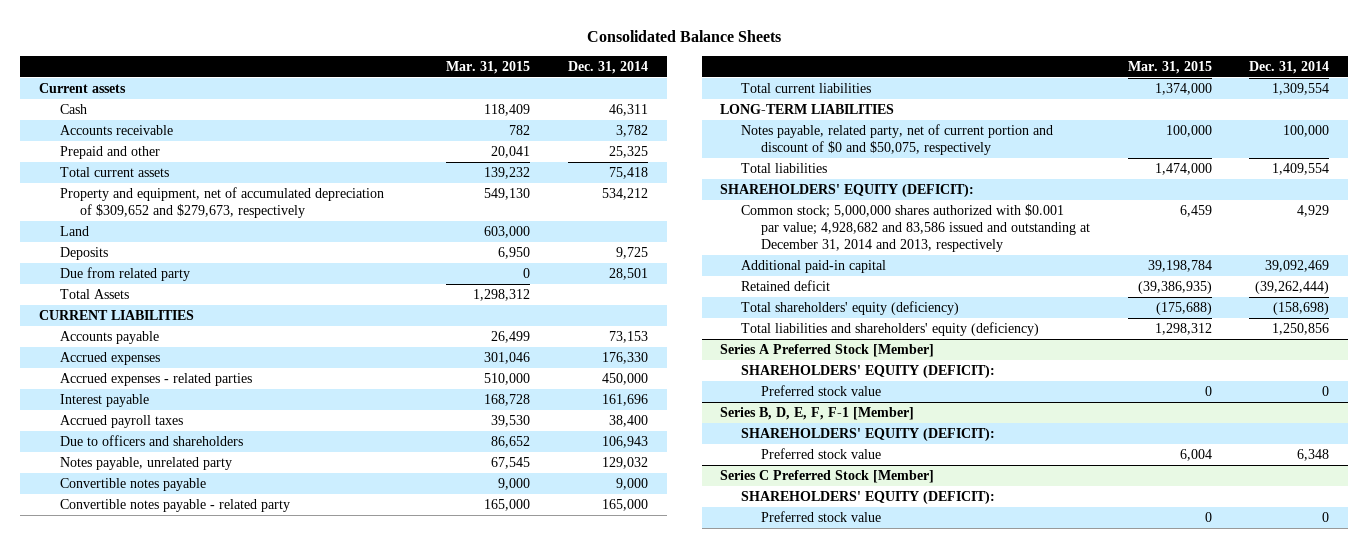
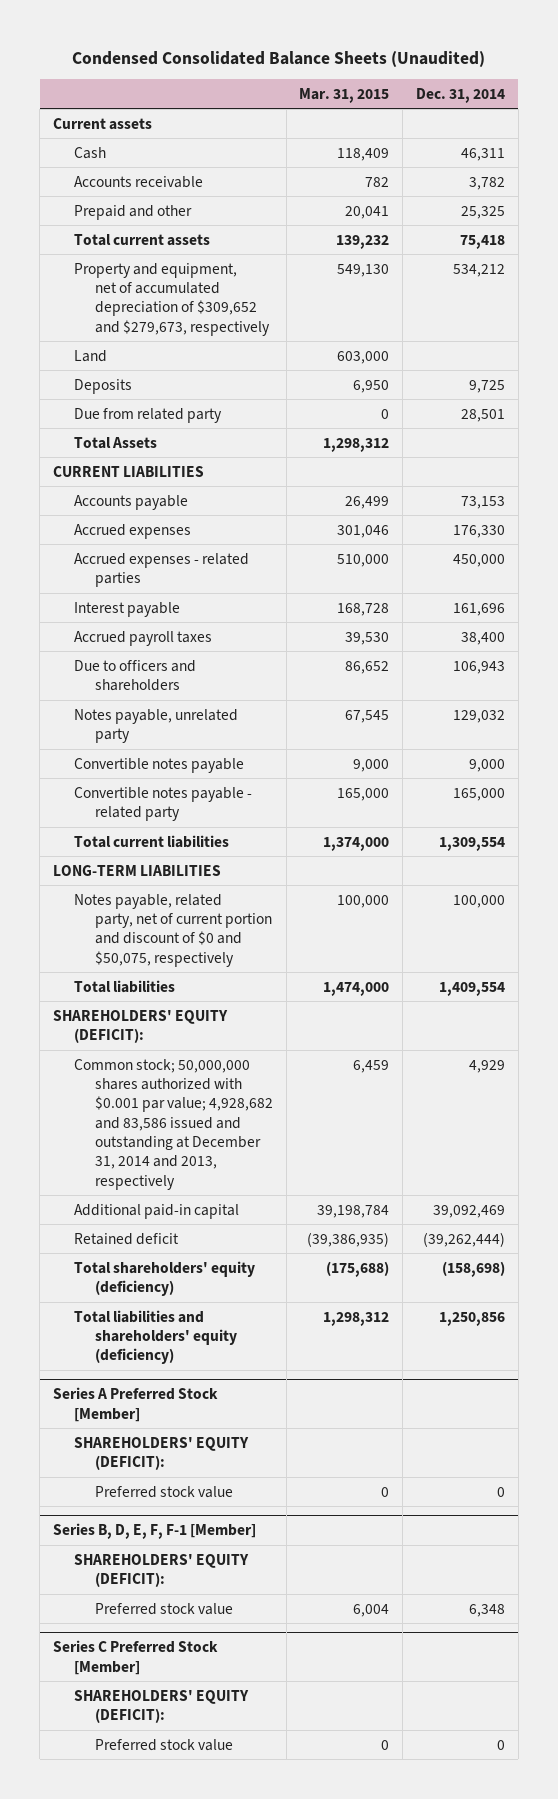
- Consolidated Balance Sheets
+ Condensed Consolidated Balance Sheets (Unaudited)
- Common stock; 5,000,000 shares authorized with $0.001 par value; 4,928,682 and 83,586 issued and outstanding at December 31, 2014 and 2013, respectively | 6,459 | 4,929
+ Common stock; 50,000,000 shares authorized with $0.001 par value; 4,928,682 and 83,586 issued and outstanding at December 31, 2014 and 2013, respectively | 6,459 | 4,929

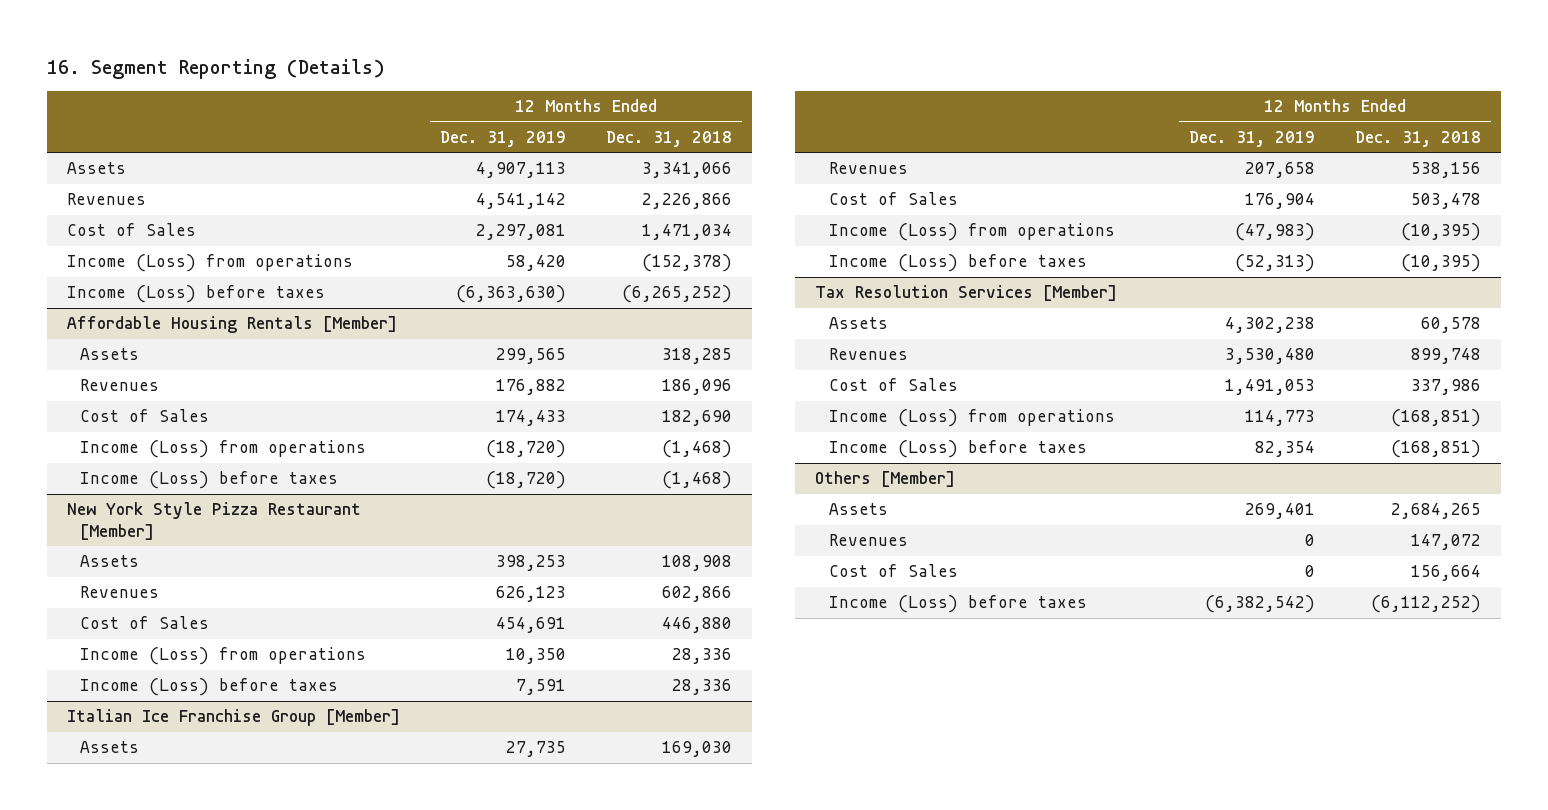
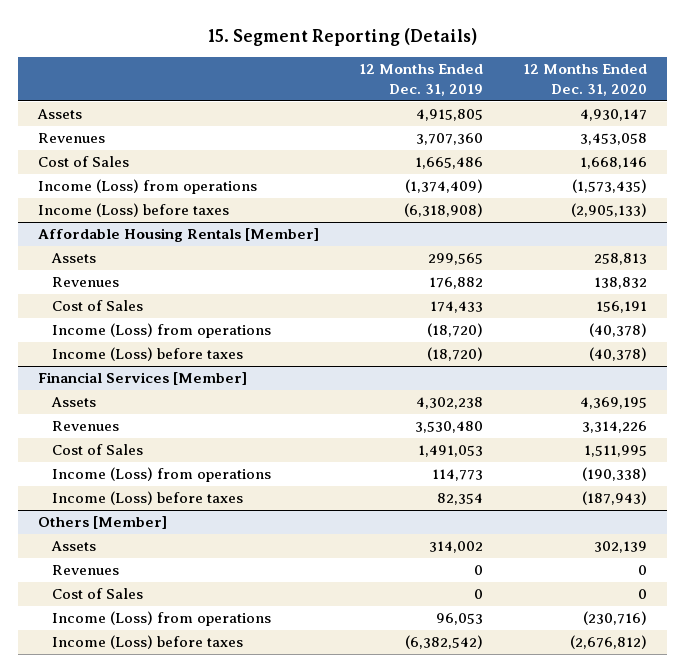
- 16. Segment Reporting (Details)
+ 15. Segment Reporting (Details)
- | 12 Months Ended Dec. 31, 2019 | 12 Months Ended Dec. 31, 2018
+ | 12 Months Ended Dec. 31, 2019 | 12 Months Ended Dec. 31, 2020
- Assets | 4,907,113 | 3,341,066
- Revenues | 4,541,142 | 2,226,866
- Cost of Sales | 2,297,081 | 1,471,034
- Income (Loss) from operations | 58,420 | (152,378)
- Income (Loss) before taxes | (6,363,630) | (6,265,252)
+ Assets | 4,915,805 | 4,930,147
+ Revenues | 3,707,360 | 3,453,058
+ Cost of Sales | 1,665,486 | 1,668,146
+ Income (Loss) from operations | (1,374,409) | (1,573,435)
+ Income (Loss) before taxes | (6,318,908) | (2,905,133)
- New York Style Pizza Restaurant [Member]
- Assets | 398,253 | 108,908
- Revenues | 626,123 | 602,866
- Cost of Sales | 454,691 | 446,880
- Income (Loss) from operations | 10,350 | 28,336
- Income (Loss) before taxes | 7,591 | 28,336
- Italian Ice Franchise Group [Member]
- Assets | 27,735 | 169,030
- Revenues | 207,658 | 538,156
- Cost of Sales | 176,904 | 503,478
- Income (Loss) from operations | (47,983) | (10,395)
- Income (Loss) before taxes | (52,313) | (10,395)
- Tax Resolution Services [Member]
+ Financial Services [Member]
@ Others [Member]
- Assets | 269,401 | 2,684,265
+ Assets | 314,002 | 302,139
+ Income (Loss) from operations | 96,053 | (230,716)

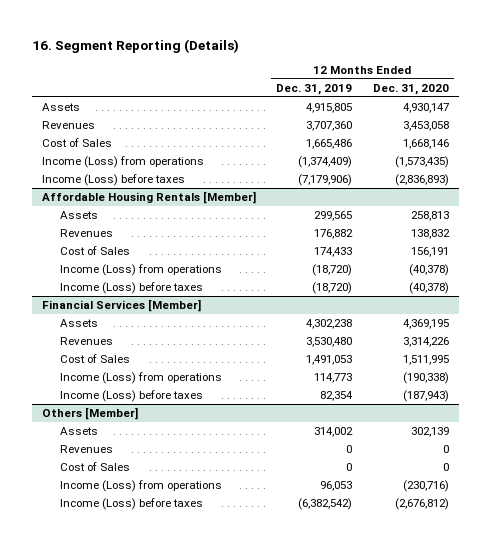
- 15. Segment Reporting (Details)
+ 16. Segment Reporting (Details)
- Income (Loss) before taxes | (6,318,908) | (2,905,133)
+ Income (Loss) before taxes | (7,179,906) | (2,836,893)

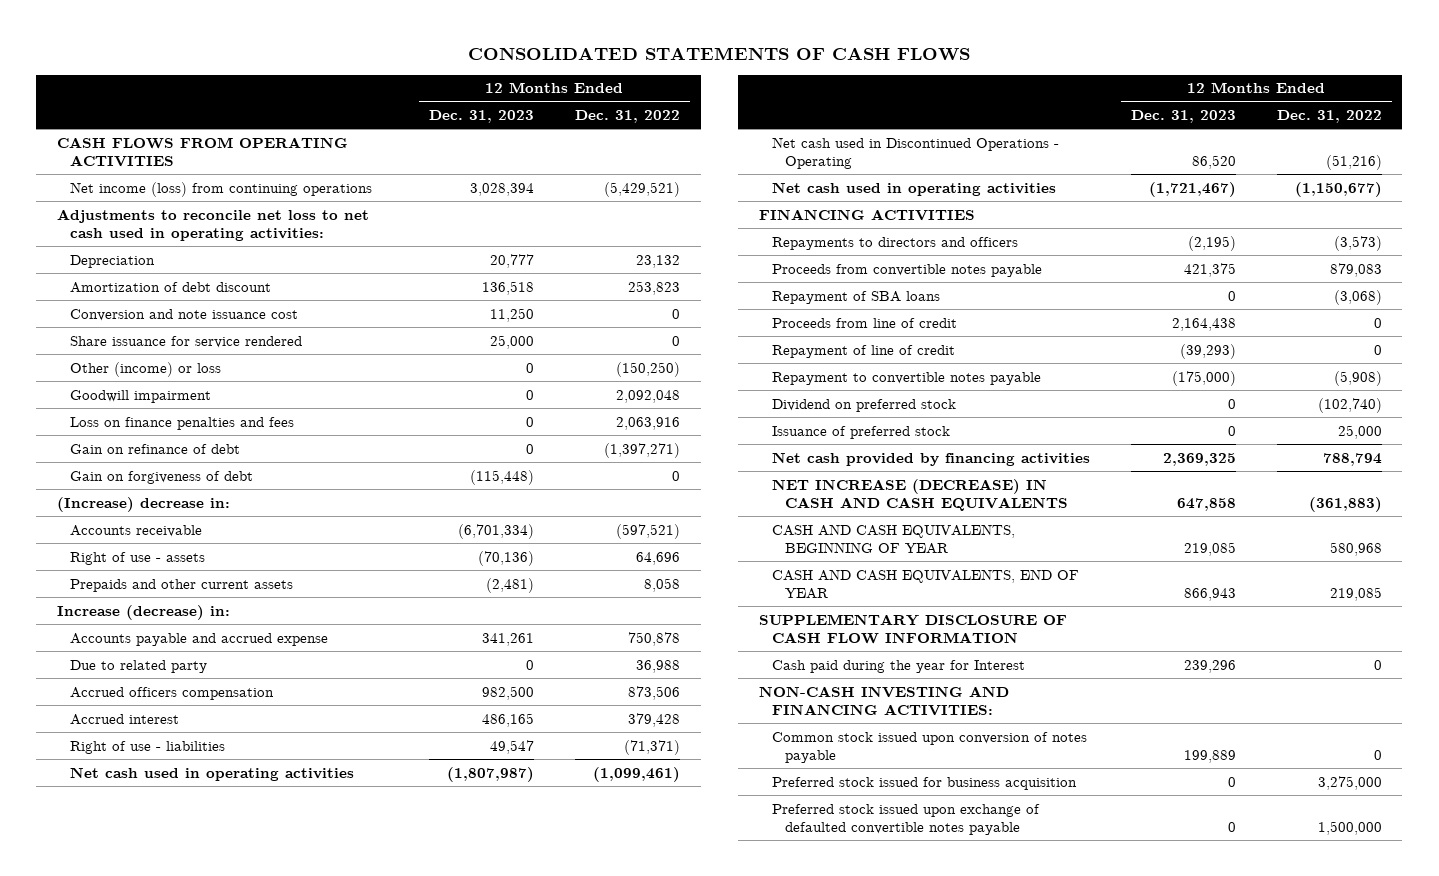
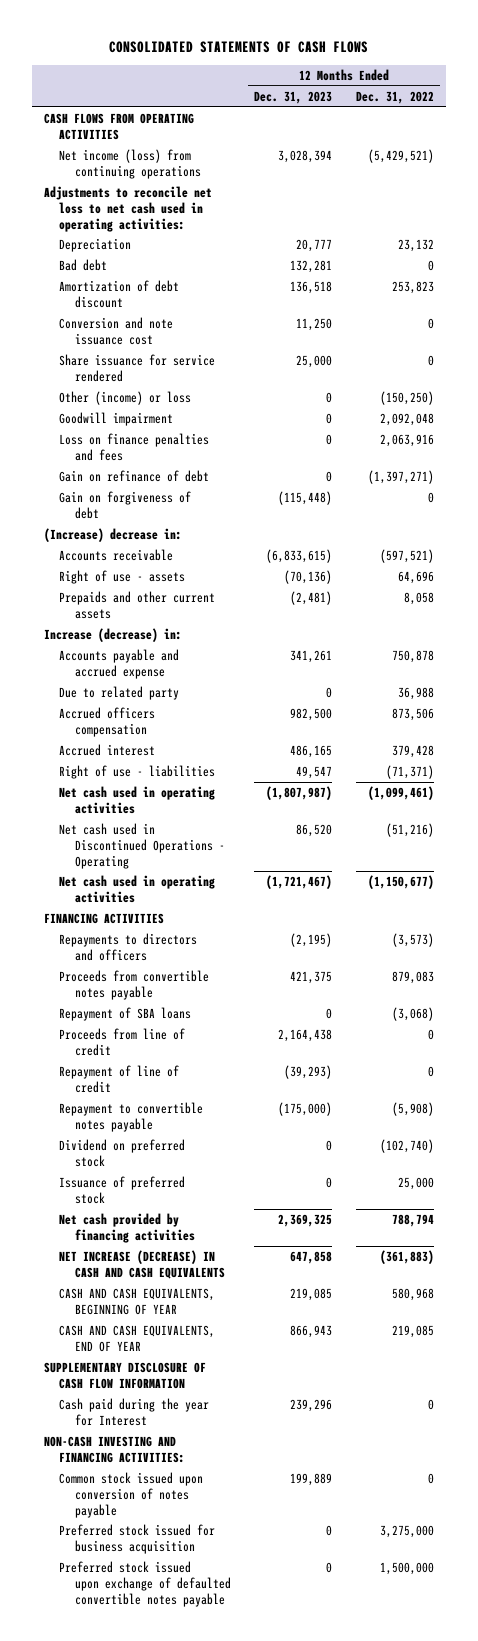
+ Bad debt | 132,281 | 0
- Accounts receivable | (6,701,334) | (597,521)
+ Accounts receivable | (6,833,615) | (597,521)

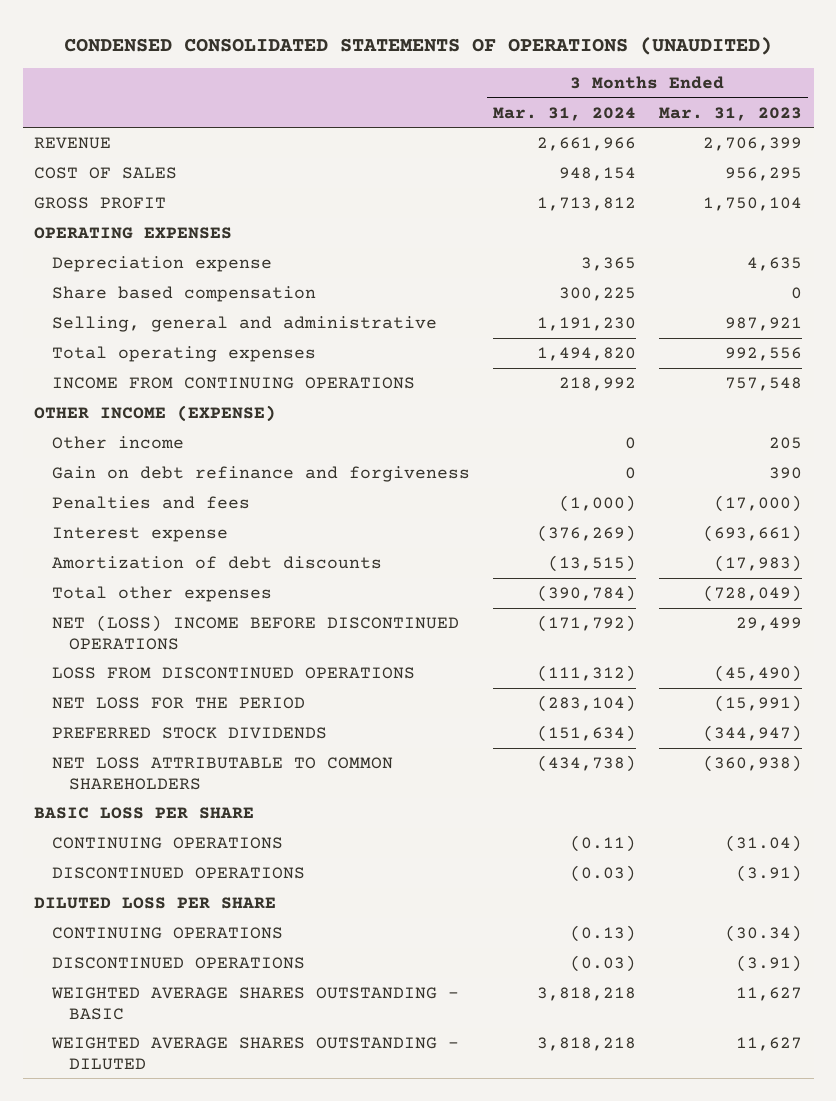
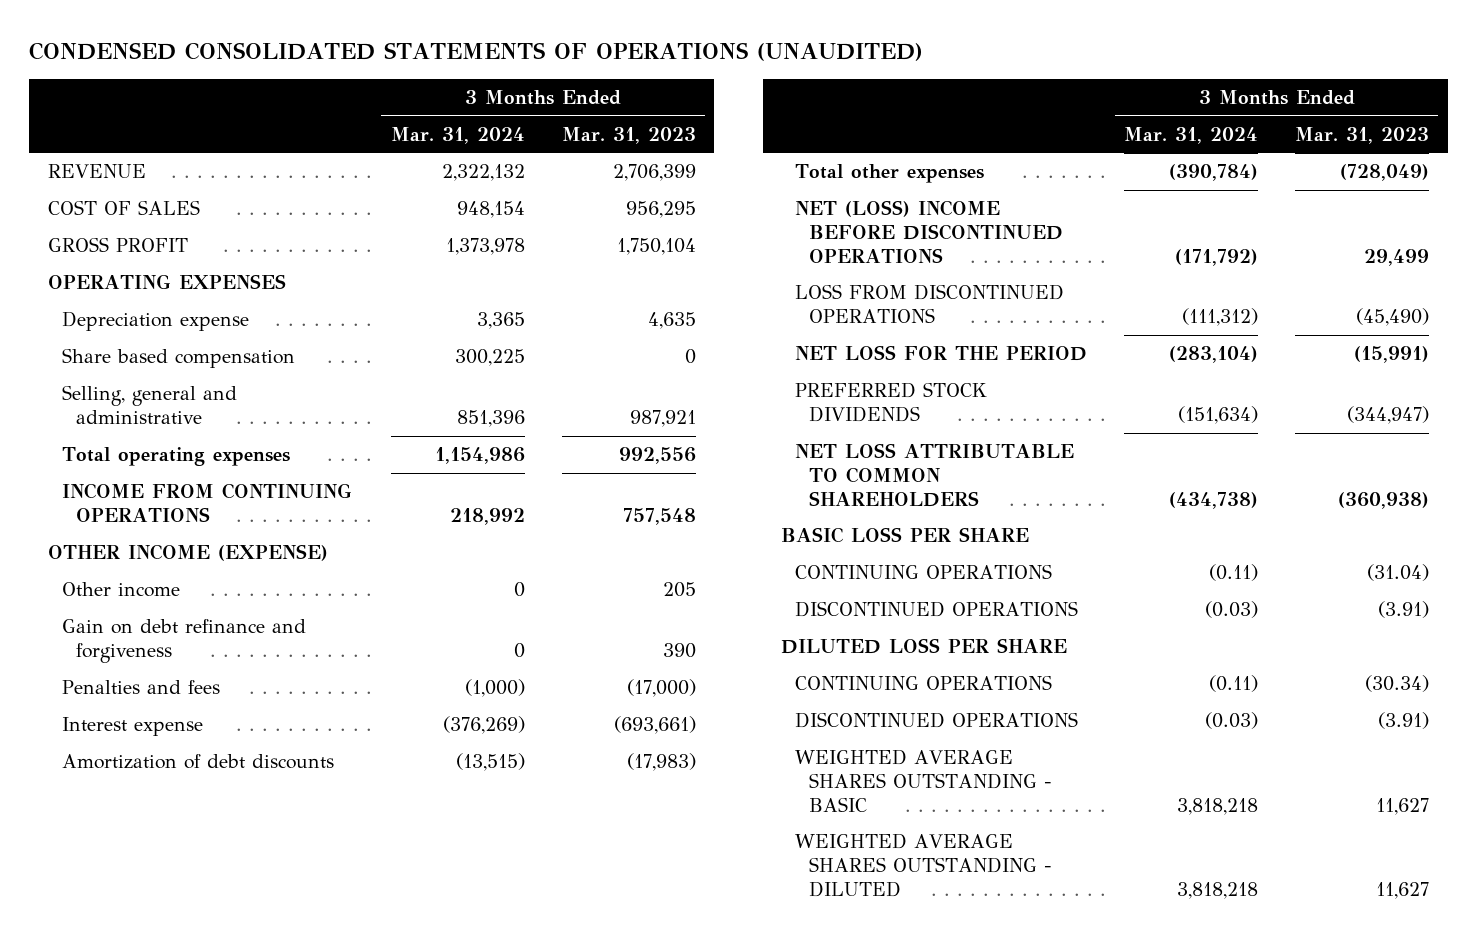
- REVENUE | 2,661,966 | 2,706,399
+ REVENUE | 2,322,132 | 2,706,399
- GROSS PROFIT | 1,713,812 | 1,750,104
+ GROSS PROFIT | 1,373,978 | 1,750,104
- Selling, general and administrative | 1,191,230 | 987,921
- Total operating expenses | 1,494,820 | 992,556
+ Selling, general and administrative | 851,396 | 987,921
+ Total operating expenses | 1,154,986 | 992,556
- CONTINUING OPERATIONS | (0.13) | (30.34)
+ CONTINUING OPERATIONS | (0.11) | (30.34)

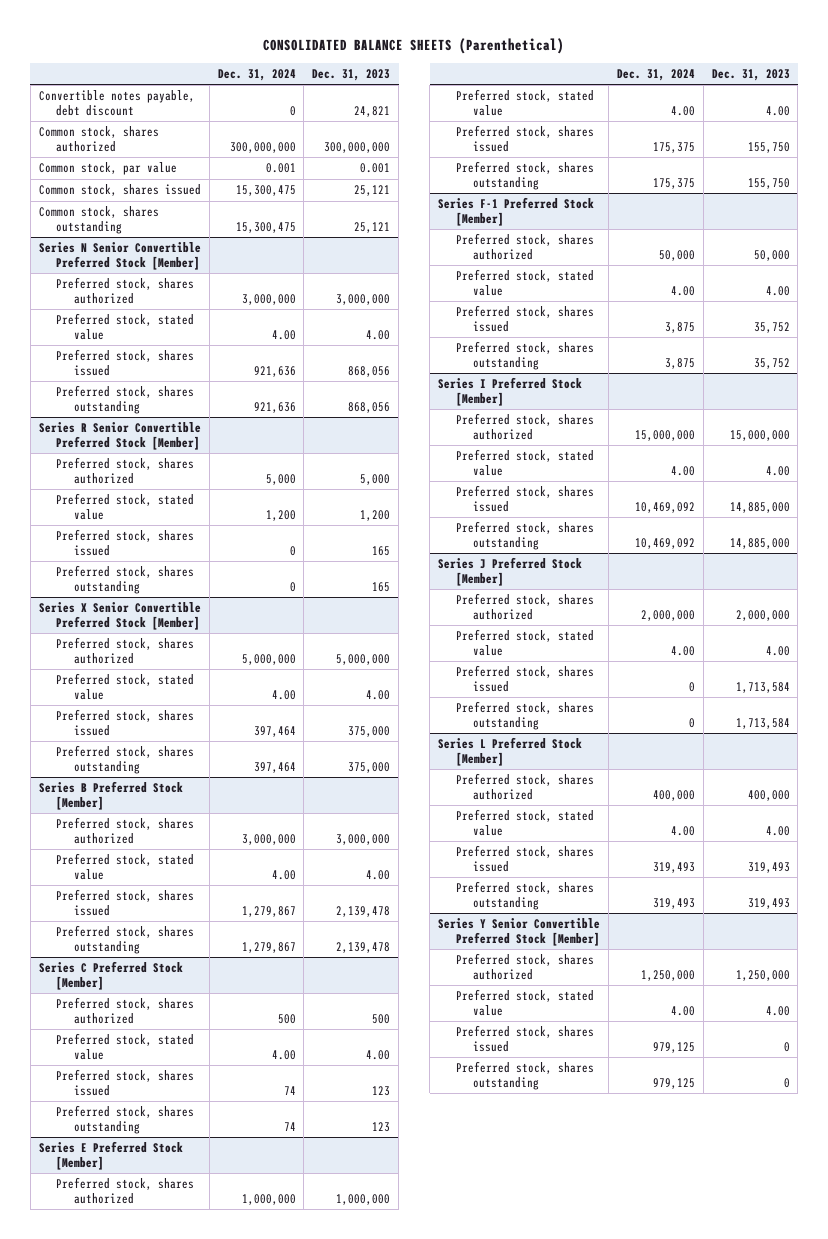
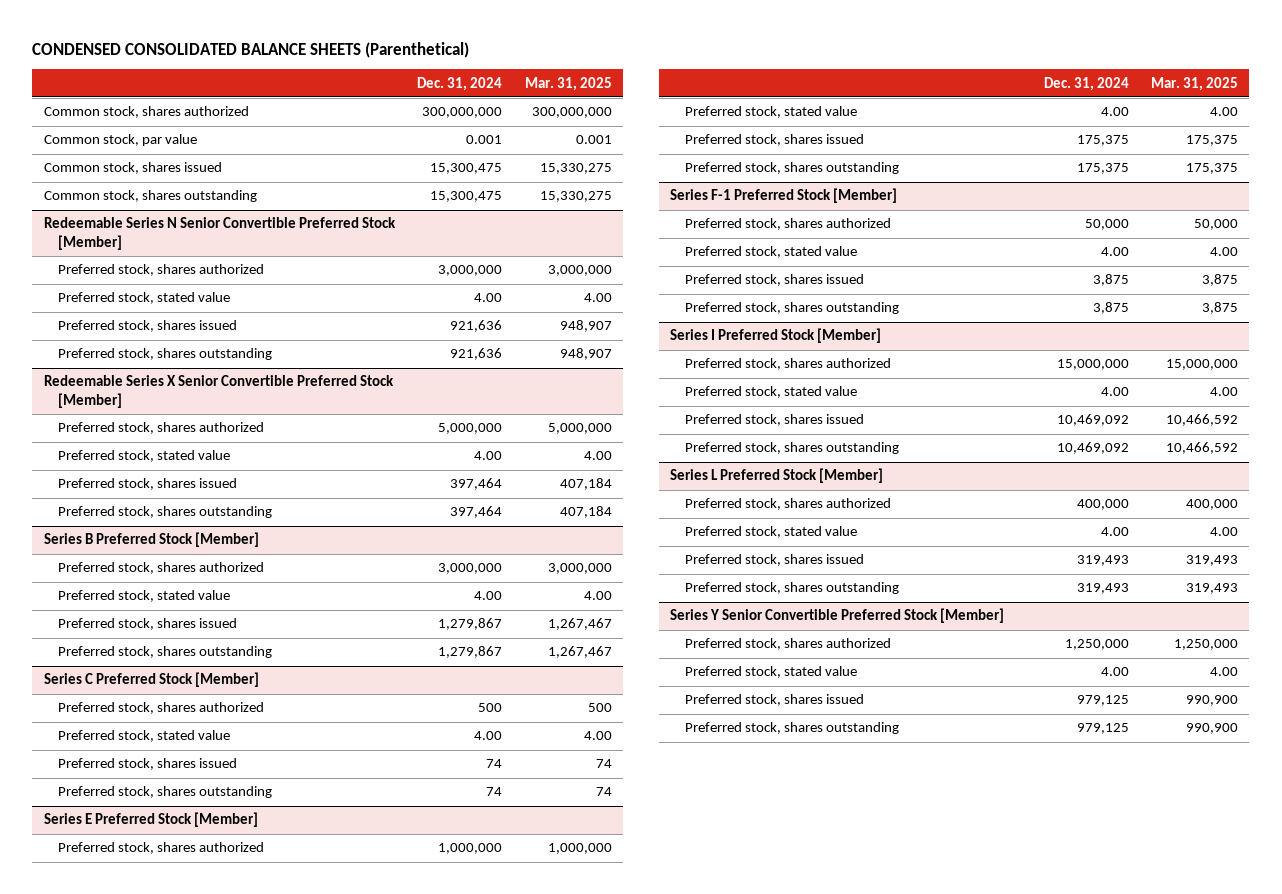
- CONSOLIDATED BALANCE SHEETS (Parenthetical)
+ CONDENSED CONSOLIDATED BALANCE SHEETS (Parenthetical)
- | Dec. 31, 2024 | Dec. 31, 2023
+ | Dec. 31, 2024 | Mar. 31, 2025
- Convertible notes payable, debt discount | 0 | 24,821
- Series N Senior Convertible Preferred Stock [Member]
+ Redeemable Series N Senior Convertible Preferred Stock [Member]
- Series R Senior Convertible Preferred Stock [Member]
- Preferred stock, shares authorized | 5,000 | 5,000
- Preferred stock, stated value | 1,200 | 1,200
- Preferred stock, shares issued | 0 | 165
- Preferred stock, shares outstanding | 0 | 165
- Series X Senior Convertible Preferred Stock [Member]
+ Redeemable Series X Senior Convertible Preferred Stock [Member]
- Series J Preferred Stock [Member]
- Preferred stock, shares authorized | 2,000,000 | 2,000,000
- Preferred stock, stated value | 4.00 | 4.00
- Preferred stock, shares issued | 0 | 1,713,584
- Preferred stock, shares outstanding | 0 | 1,713,584

